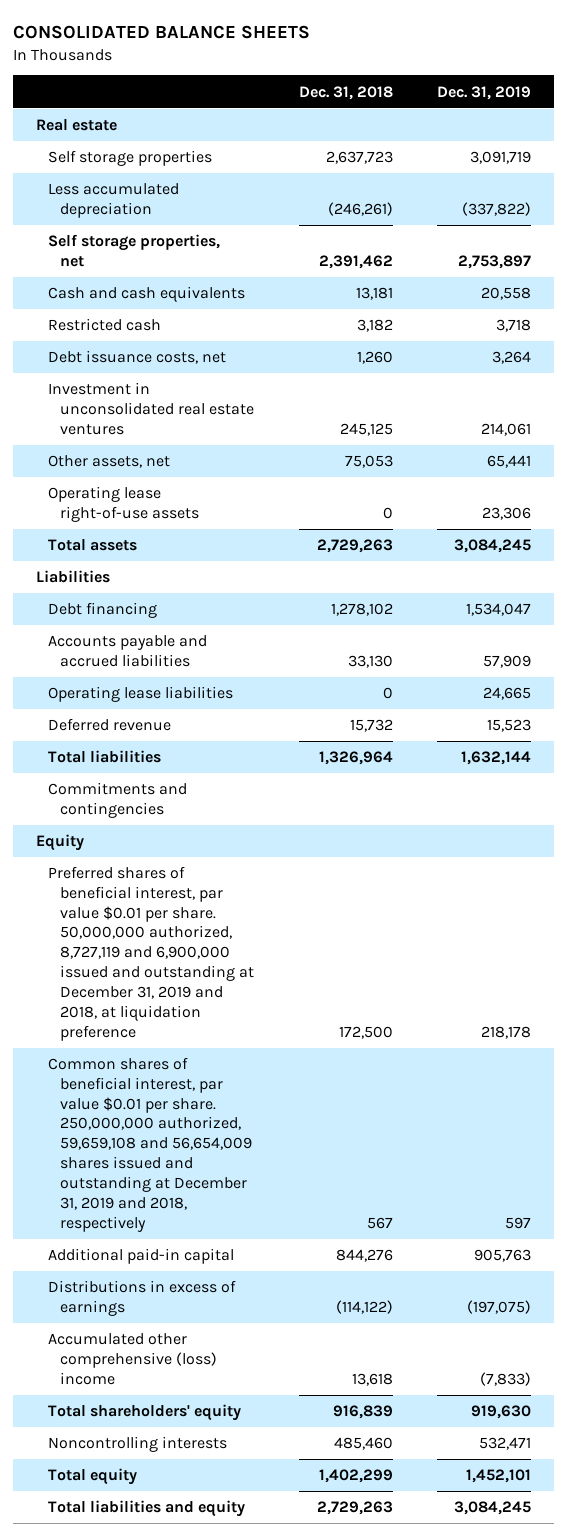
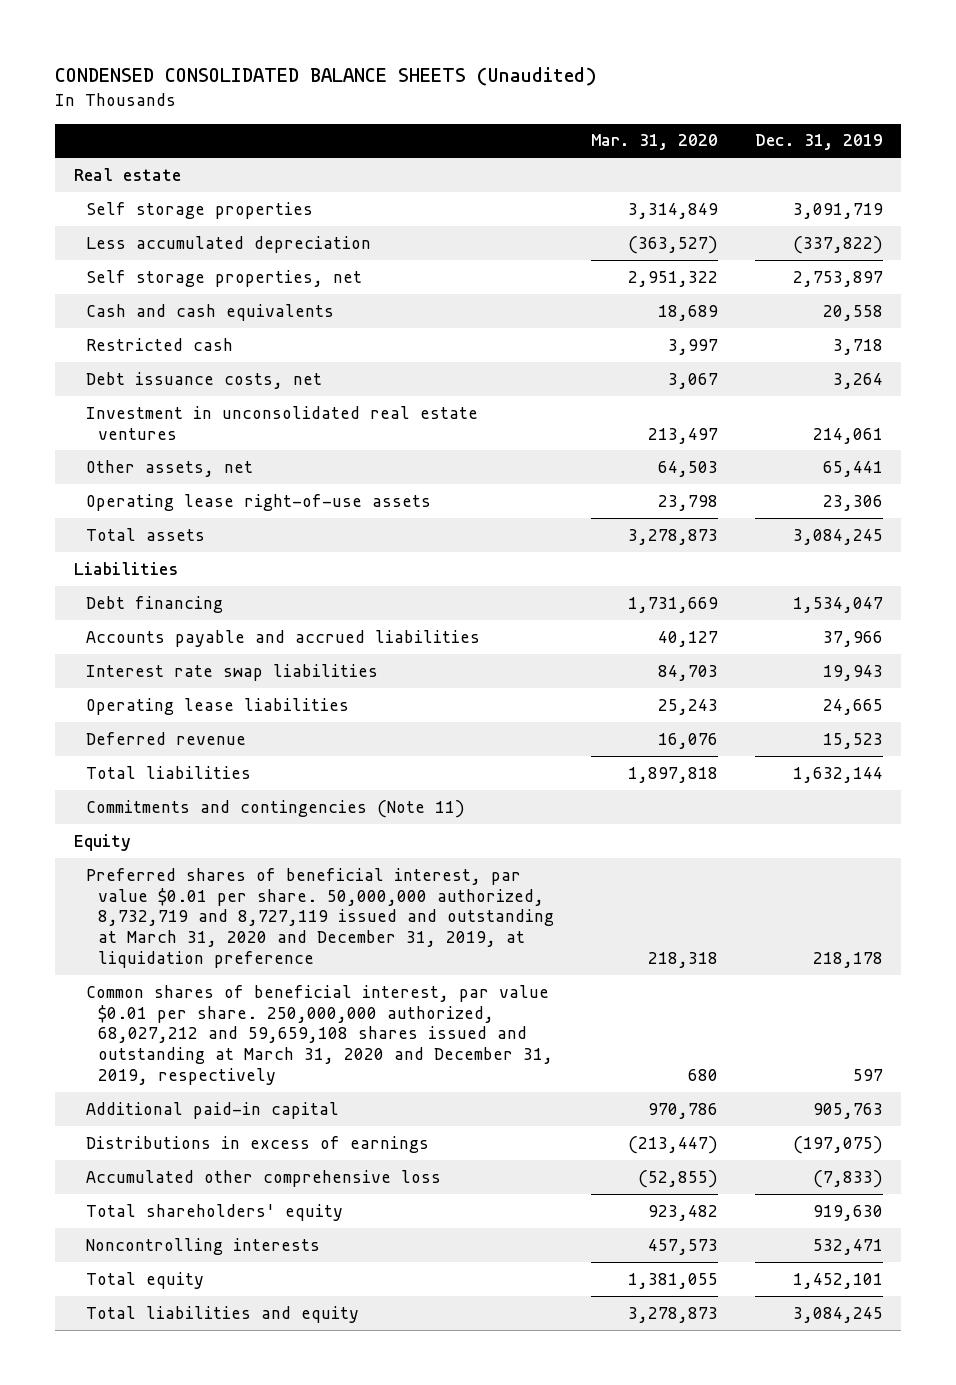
- CONSOLIDATED BALANCE SHEETS
+ CONDENSED CONSOLIDATED BALANCE SHEETS (Unaudited)
- | Dec. 31, 2018 | Dec. 31, 2019
+ | Mar. 31, 2020 | Dec. 31, 2019
- Accounts payable and accrued liabilities | 33,130 | 57,909
+ Accounts payable and accrued liabilities | 40,127 | 37,966
+ Interest rate swap liabilities | 84,703 | 19,943
- Commitments and contingencies
+ Commitments and contingencies (Note 11)
- Preferred shares of beneficial interest, par value $0.01 per share. 50,000,000 authorized, 8,727,119 and 6,900,000 issued and outstanding at December 31, 2019 and 2018, at liquidation preference | 172,500 | 218,178
- Common shares of beneficial interest, par value $0.01 per share. 250,000,000 authorized, 59,659,108 and 56,654,009 shares issued and outstanding at December 31, 2019 and 2018, respectively | 567 | 597
+ Preferred shares of beneficial interest, par value $0.01 per share. 50,000,000 authorized, 8,732,719 and 8,727,119 issued and outstanding at March 31, 2020 and December 31, 2019, at liquidation preference | 218,318 | 218,178
+ Common shares of beneficial interest, par value $0.01 per share. 250,000,000 authorized, 68,027,212 and 59,659,108 shares issued and outstanding at March 31, 2020 and December 31, 2019, respectively | 680 | 597
- Accumulated other comprehensive (loss) income | 13,618 | (7,833)
+ Accumulated other comprehensive loss | (52,855) | (7,833)

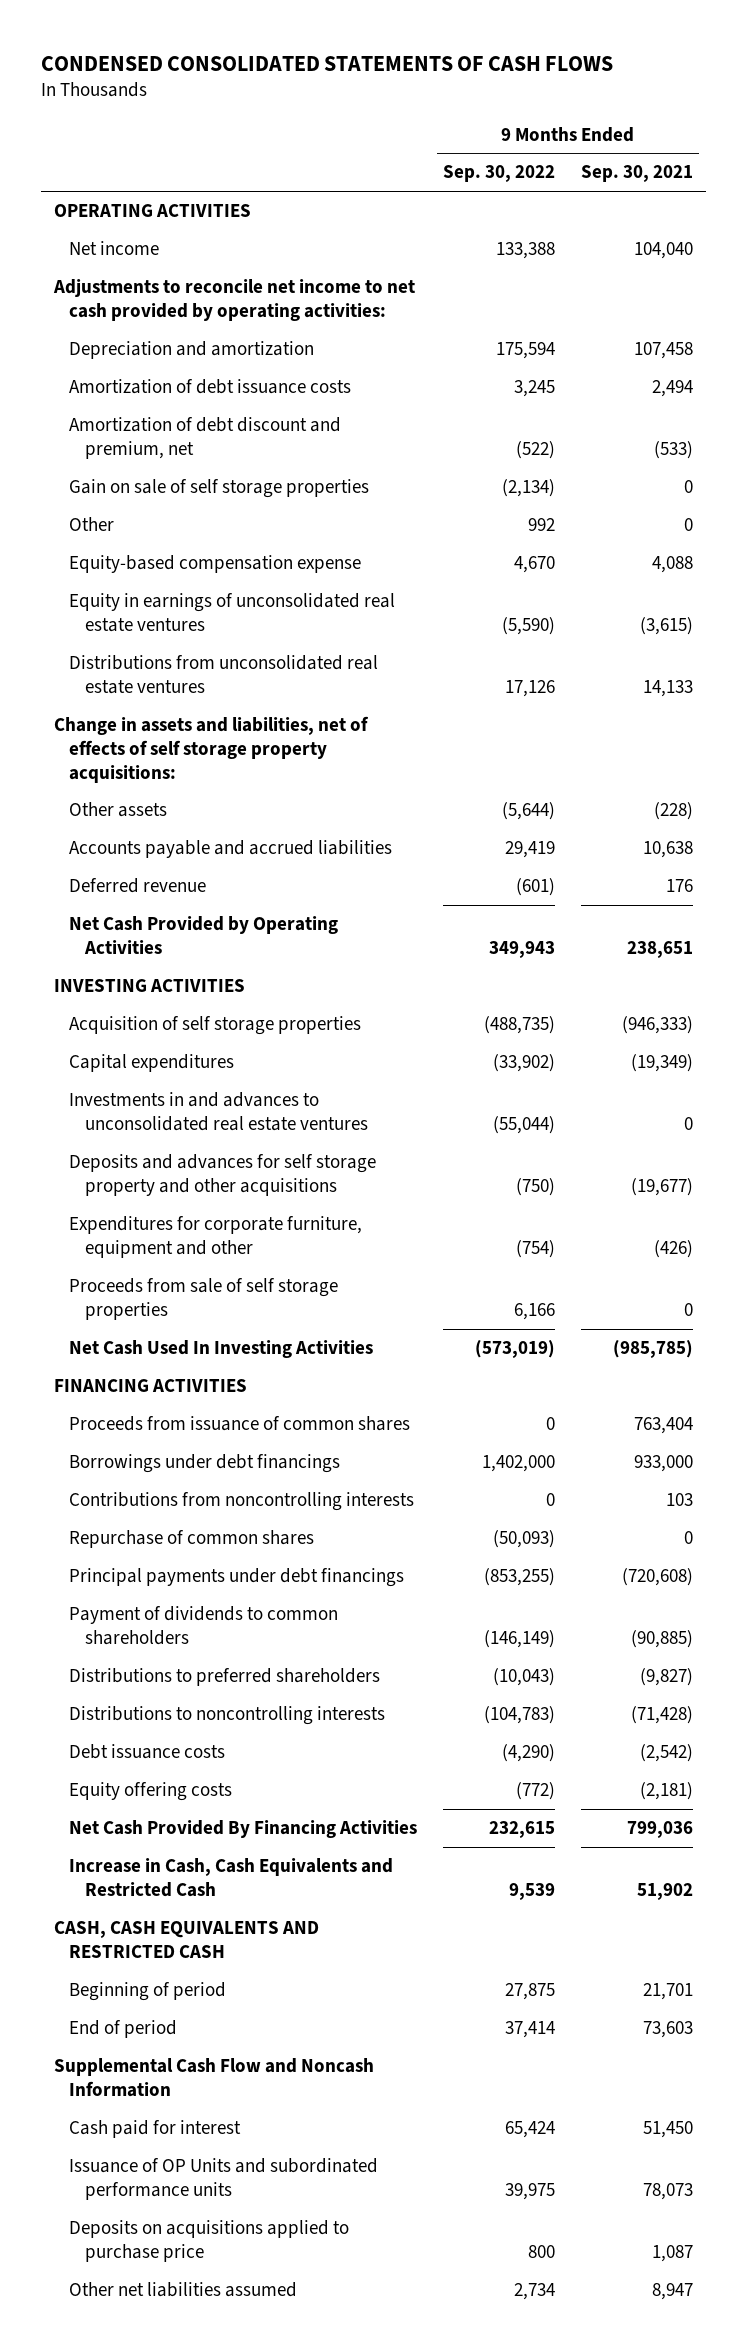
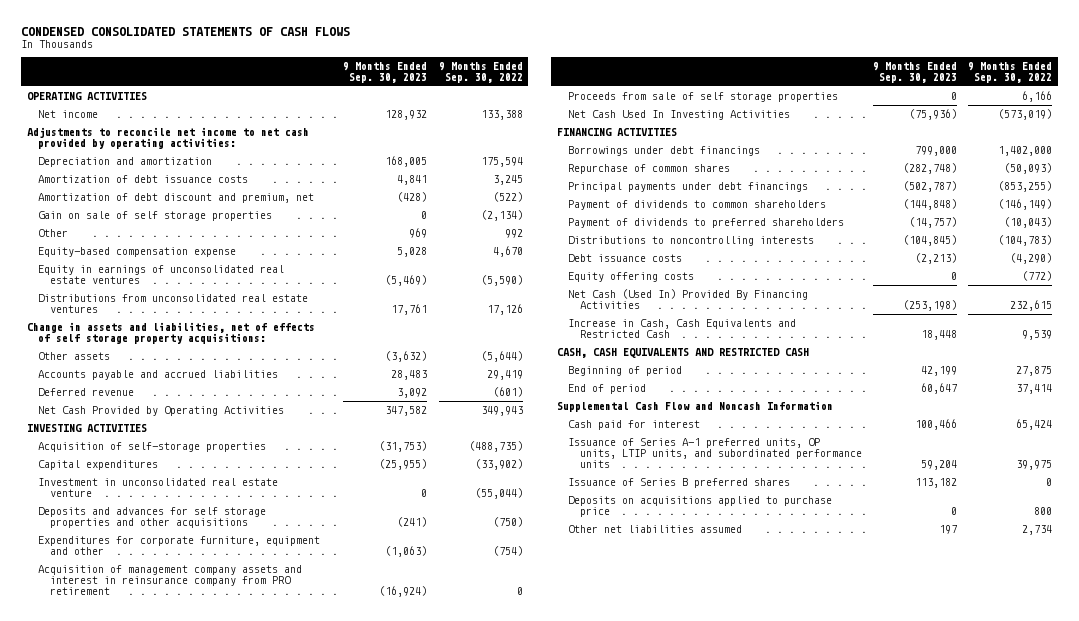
- | 9 Months Ended Sep. 30, 2022 | 9 Months Ended Sep. 30, 2021
+ | 9 Months Ended Sep. 30, 2023 | 9 Months Ended Sep. 30, 2022
- Acquisition of self storage properties | (488,735) | (946,333)
+ Acquisition of self-storage properties | (31,753) | (488,735)
- Investments in and advances to unconsolidated real estate ventures | (55,044) | 0
- Deposits and advances for self storage property and other acquisitions | (750) | (19,677)
+ Investment in unconsolidated real estate venture | 0 | (55,044)
+ Deposits and advances for self storage properties and other acquisitions | (241) | (750)
+ Acquisition of management company assets and interest in reinsurance company from PRO retirement | (16,924) | 0
- Proceeds from issuance of common shares | 0 | 763,404
- Contributions from noncontrolling interests | 0 | 103
- Distributions to preferred shareholders | (10,043) | (9,827)
+ Payment of dividends to preferred shareholders | (14,757) | (10,043)
- Net Cash Provided By Financing Activities | 232,615 | 799,036
+ Net Cash (Used In) Provided By Financing Activities | (253,198) | 232,615
- Issuance of OP Units and subordinated performance units | 39,975 | 78,073
+ Issuance of Series A-1 preferred units, OP units, LTIP units, and subordinated performance units | 59,204 | 39,975
+ Issuance of Series B preferred shares | 113,182 | 0

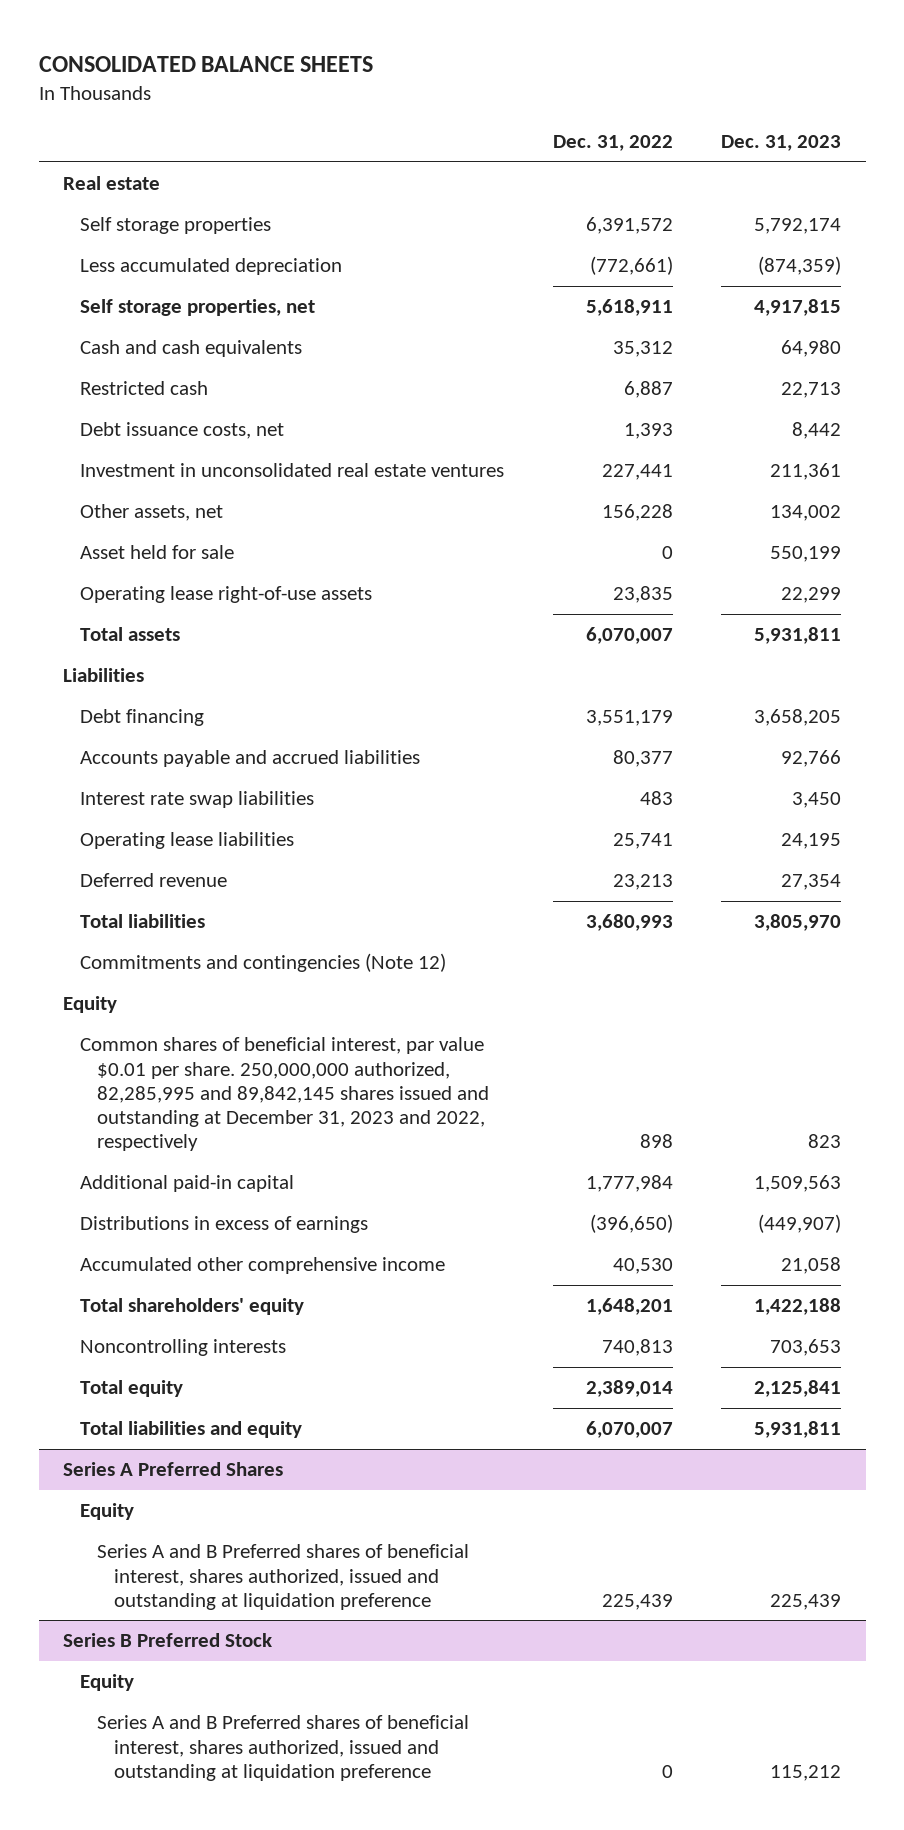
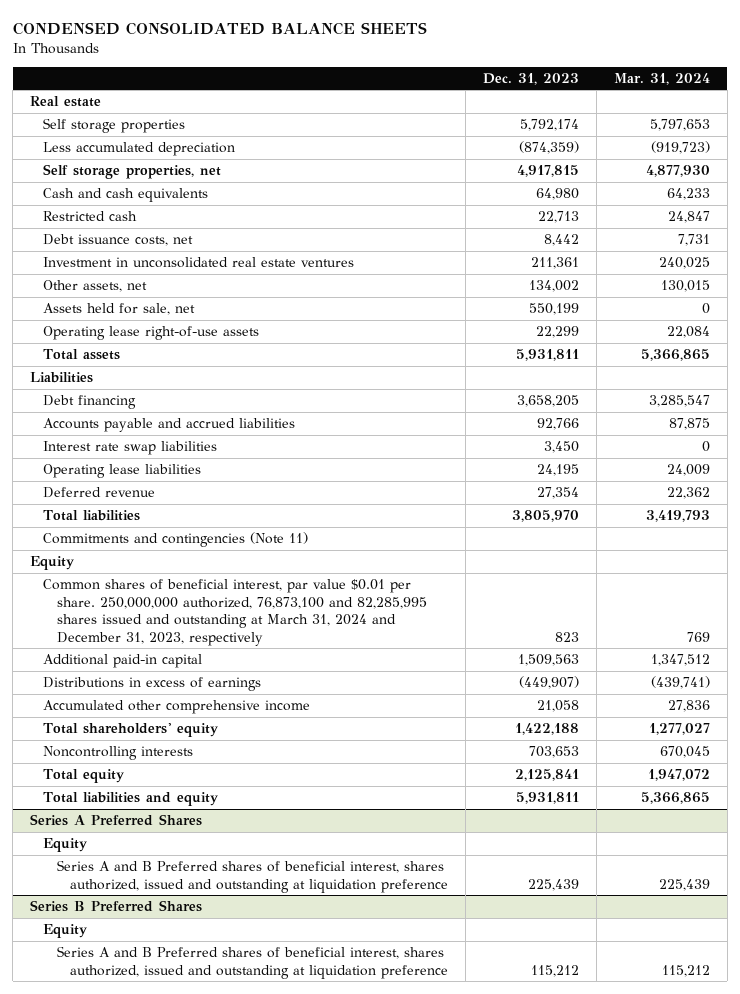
- CONSOLIDATED BALANCE SHEETS
+ CONDENSED CONSOLIDATED BALANCE SHEETS
- | Dec. 31, 2022 | Dec. 31, 2023
+ | Dec. 31, 2023 | Mar. 31, 2024
- Asset held for sale | 0 | 550,199
+ Assets held for sale, net | 550,199 | 0
- Commitments and contingencies (Note 12)
+ Commitments and contingencies (Note 11)
- Common shares of beneficial interest, par value $0.01 per share. 250,000,000 authorized, 82,285,995 and 89,842,145 shares issued and outstanding at December 31, 2023 and 2022, respectively | 898 | 823
+ Common shares of beneficial interest, par value $0.01 per share. 250,000,000 authorized, 76,873,100 and 82,285,995 shares issued and outstanding at March 31, 2024 and December 31, 2023, respectively | 823 | 769
- Series B Preferred Stock
+ Series B Preferred Shares

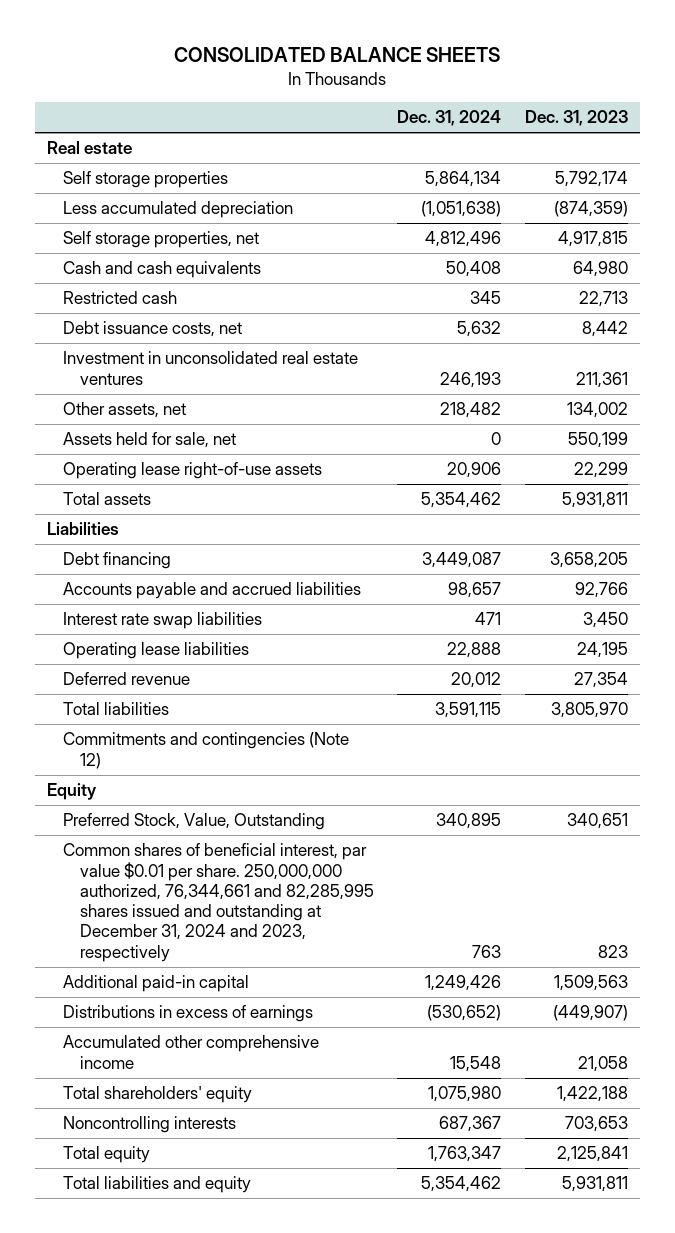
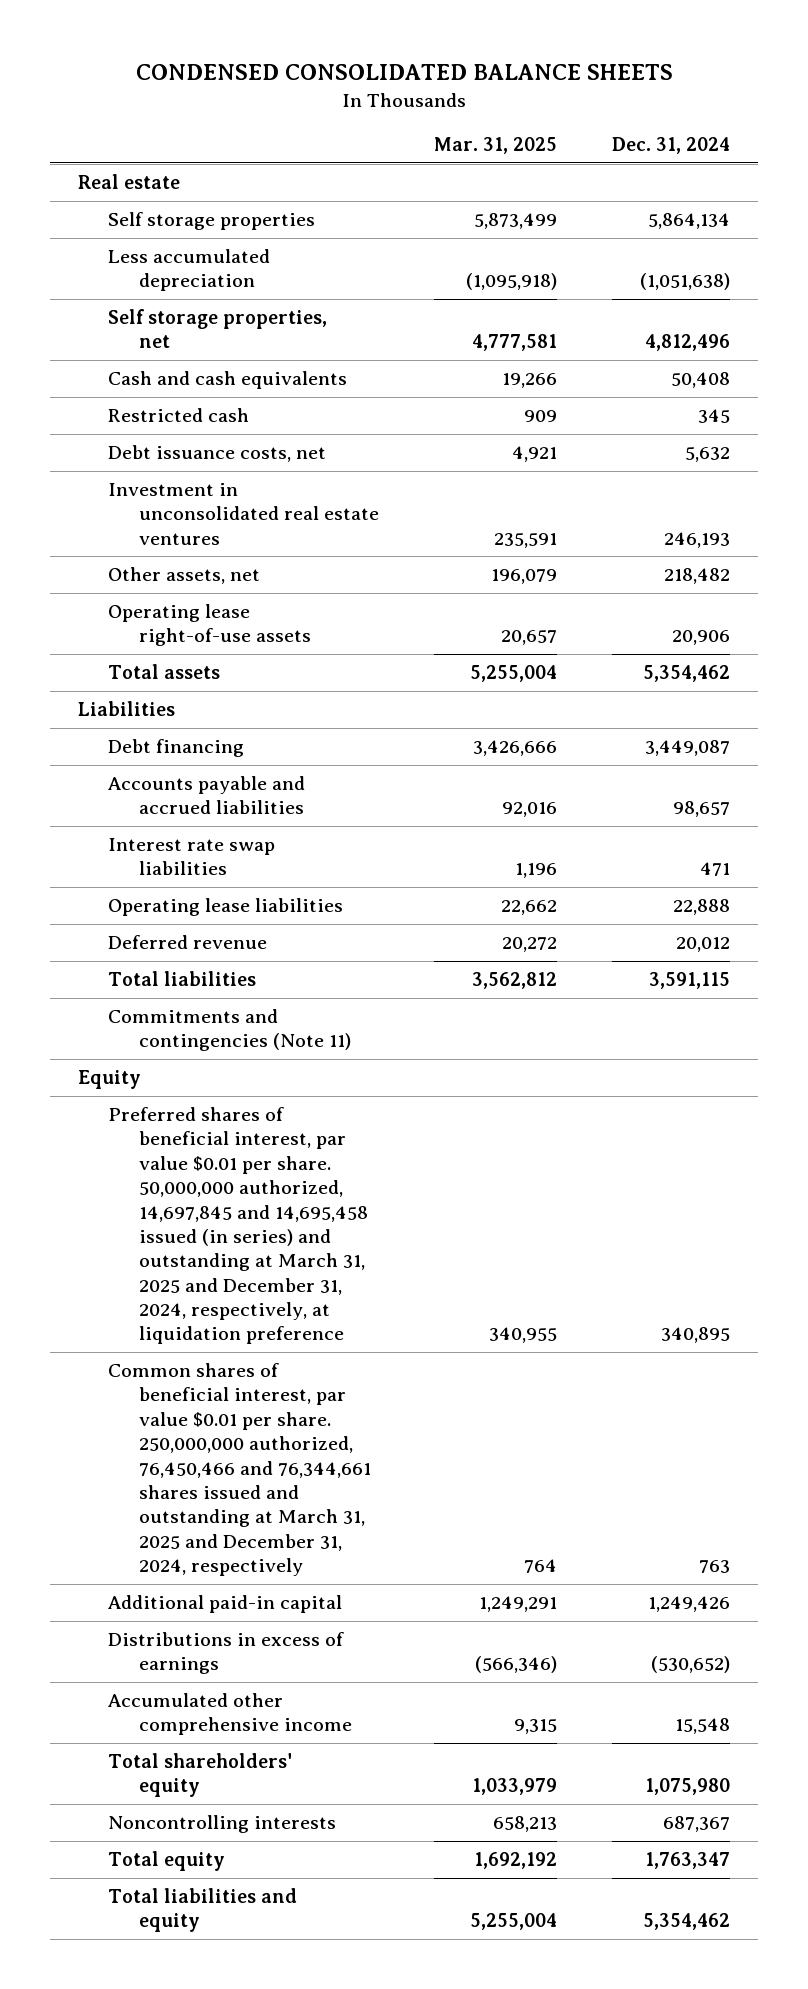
- CONSOLIDATED BALANCE SHEETS
+ CONDENSED CONSOLIDATED BALANCE SHEETS
- | Dec. 31, 2024 | Dec. 31, 2023
+ | Mar. 31, 2025 | Dec. 31, 2024
- Assets held for sale, net | 0 | 550,199
- Commitments and contingencies (Note 12)
+ Commitments and contingencies (Note 11)
- Preferred Stock, Value, Outstanding | 340,895 | 340,651
- Common shares of beneficial interest, par value $0.01 per share. 250,000,000 authorized, 76,344,661 and 82,285,995 shares issued and outstanding at December 31, 2024 and 2023, respectively | 763 | 823
+ Preferred shares of beneficial interest, par value $0.01 per share. 50,000,000 authorized, 14,697,845 and 14,695,458 issued (in series) and outstanding at March 31, 2025 and December 31, 2024, respectively, at liquidation preference | 340,955 | 340,895
+ Common shares of beneficial interest, par value $0.01 per share. 250,000,000 authorized, 76,450,466 and 76,344,661 shares issued and outstanding at March 31, 2025 and December 31, 2024, respectively | 764 | 763

